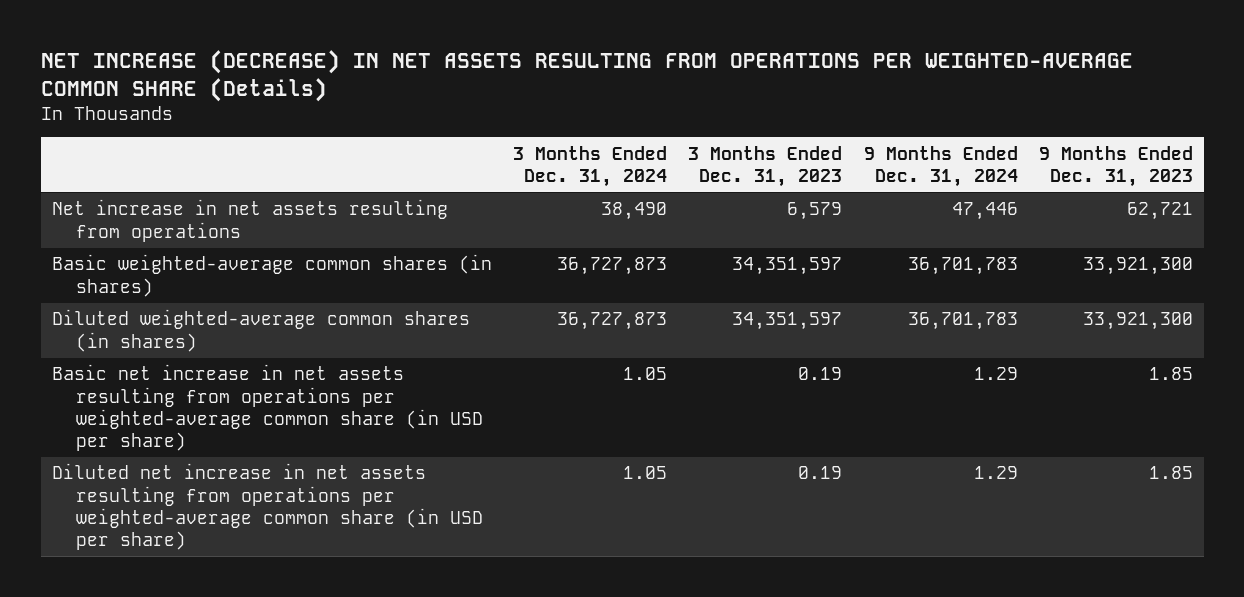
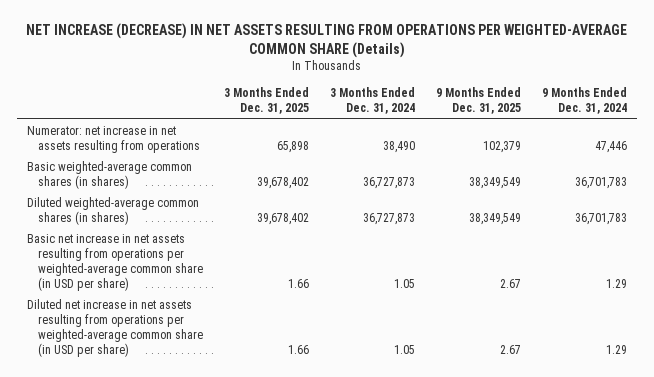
- | 3 Months Ended Dec. 31, 2024 | 3 Months Ended Dec. 31, 2023 | 9 Months Ended Dec. 31, 2024 | 9 Months Ended Dec. 31, 2023
+ | 3 Months Ended Dec. 31, 2025 | 3 Months Ended Dec. 31, 2024 | 9 Months Ended Dec. 31, 2025 | 9 Months Ended Dec. 31, 2024
- Net increase in net assets resulting from operations | 38,490 | 6,579 | 47,446 | 62,721
+ Numerator: net increase in net assets resulting from operations | 65,898 | 38,490 | 102,379 | 47,446

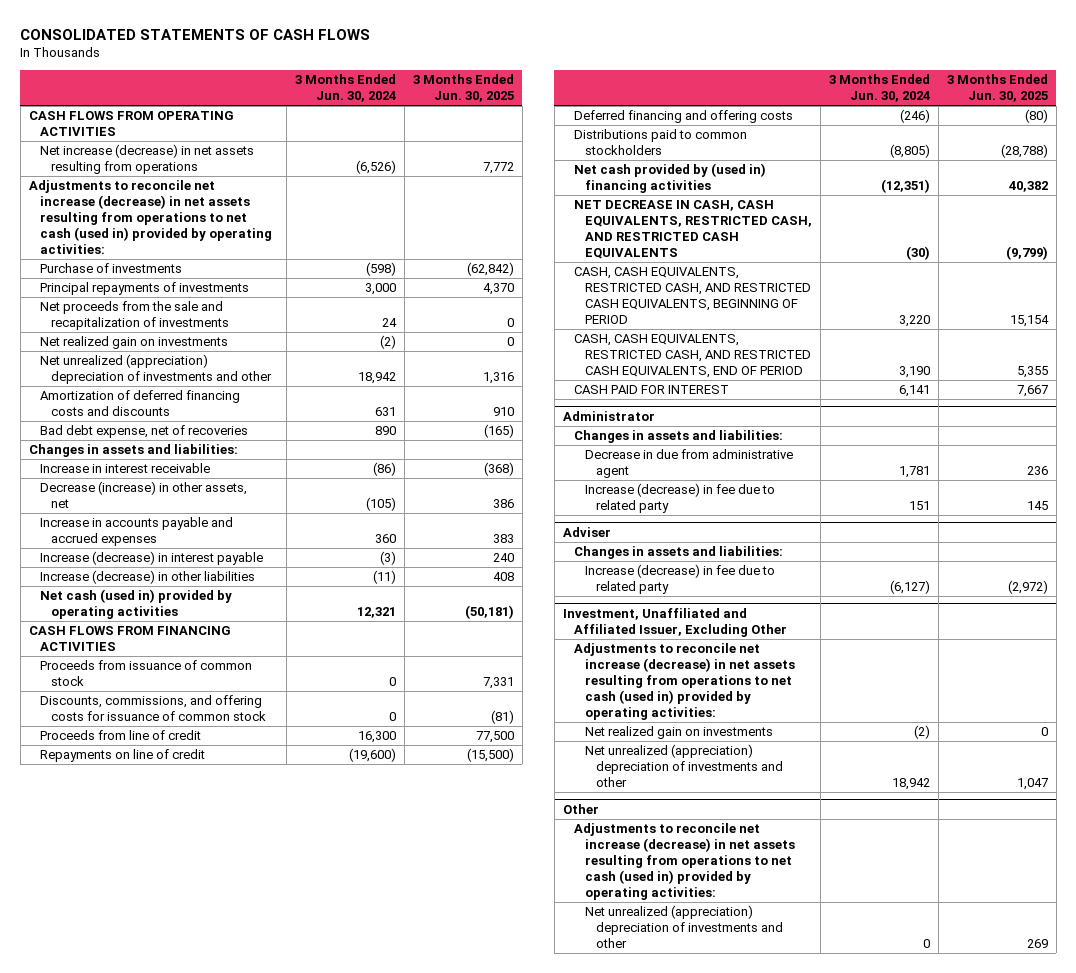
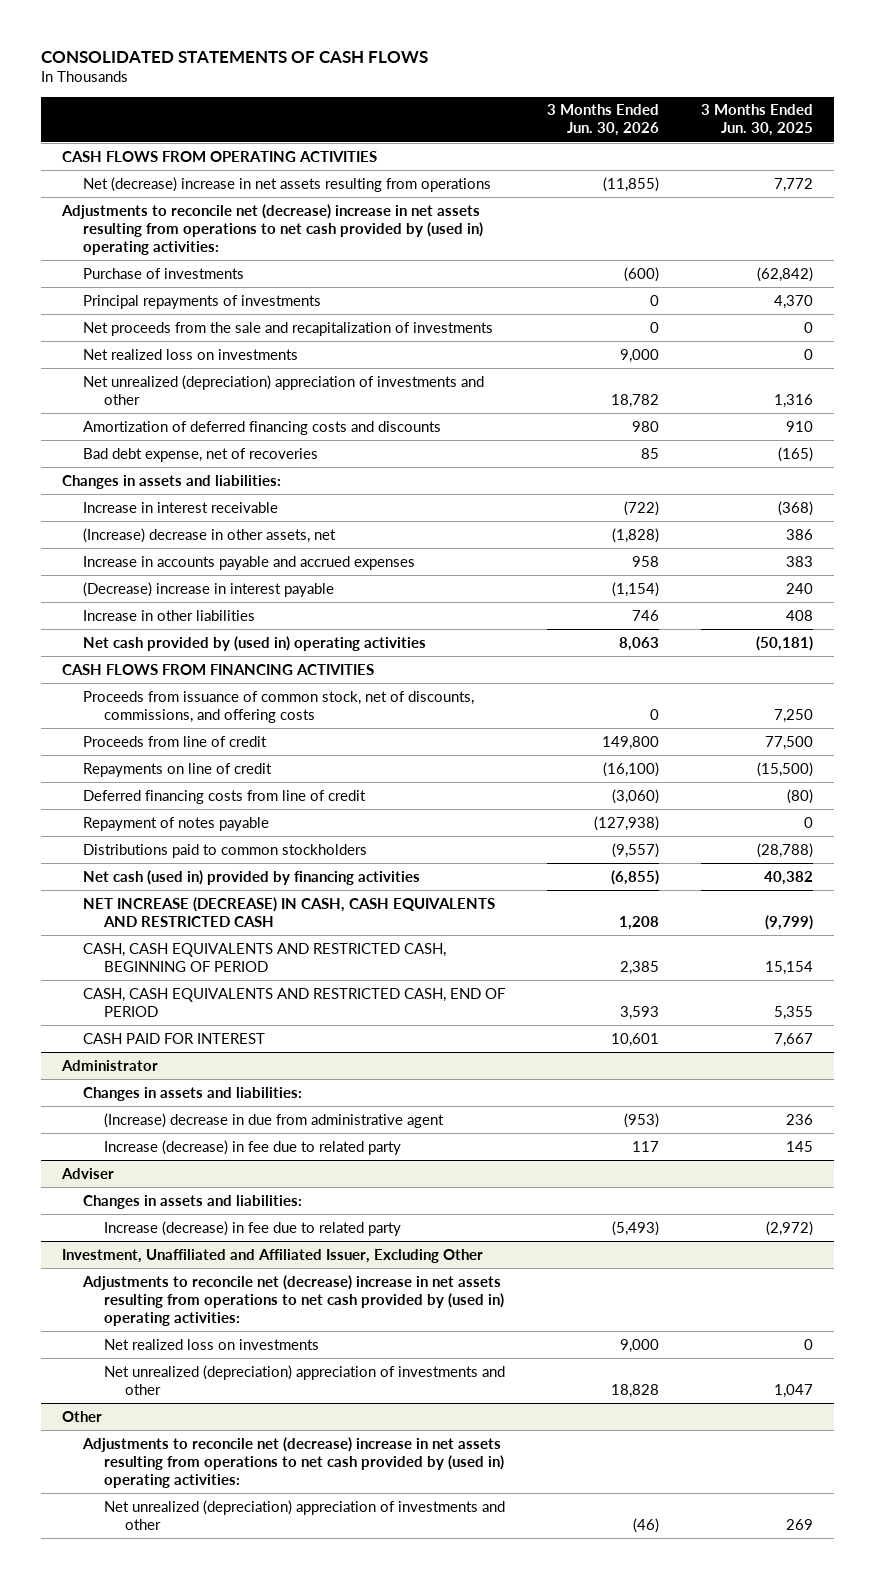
- | 3 Months Ended Jun. 30, 2024 | 3 Months Ended Jun. 30, 2025
+ | 3 Months Ended Jun. 30, 2026 | 3 Months Ended Jun. 30, 2025
- Net increase (decrease) in net assets resulting from operations | (6,526) | 7,772
- Adjustments to reconcile net increase (decrease) in net assets resulting from operations to net cash (used in) provided by operating activities:
+ Net (decrease) increase in net assets resulting from operations | (11,855) | 7,772
+ Adjustments to reconcile net (decrease) increase in net assets resulting from operations to net cash provided by (used in) operating activities:
- Net realized gain on investments | (2) | 0
- Net unrealized (appreciation) depreciation of investments and other | 18,942 | 1,316
+ Net realized loss on investments | 9,000 | 0
+ Net unrealized (depreciation) appreciation of investments and other | 18,782 | 1,316
- Decrease (increase) in other assets, net | (105) | 386
+ (Increase) decrease in other assets, net | (1,828) | 386
- Increase (decrease) in interest payable | (3) | 240
- Increase (decrease) in other liabilities | (11) | 408
- Net cash (used in) provided by operating activities | 12,321 | (50,181)
+ (Decrease) increase in interest payable | (1,154) | 240
+ Increase in other liabilities | 746 | 408
+ Net cash provided by (used in) operating activities | 8,063 | (50,181)
- Proceeds from issuance of common stock | 0 | 7,331
- Discounts, commissions, and offering costs for issuance of common stock | 0 | (81)
+ Proceeds from issuance of common stock, net of discounts, commissions, and offering costs | 0 | 7,250
- Deferred financing and offering costs | (246) | (80)
+ Deferred financing costs from line of credit | (3,060) | (80)
+ Repayment of notes payable | (127,938) | 0
- Net cash provided by (used in) financing activities | (12,351) | 40,382
- NET DECREASE IN CASH, CASH EQUIVALENTS, RESTRICTED CASH, AND RESTRICTED CASH EQUIVALENTS | (30) | (9,799)
- CASH, CASH EQUIVALENTS, RESTRICTED CASH, AND RESTRICTED CASH EQUIVALENTS, BEGINNING OF PERIOD | 3,220 | 15,154
- CASH, CASH EQUIVALENTS, RESTRICTED CASH, AND RESTRICTED CASH EQUIVALENTS, END OF PERIOD | 3,190 | 5,355
+ Net cash (used in) provided by financing activities | (6,855) | 40,382
+ NET INCREASE (DECREASE) IN CASH, CASH EQUIVALENTS AND RESTRICTED CASH | 1,208 | (9,799)
+ CASH, CASH EQUIVALENTS AND RESTRICTED CASH, BEGINNING OF PERIOD | 2,385 | 15,154
+ CASH, CASH EQUIVALENTS AND RESTRICTED CASH, END OF PERIOD | 3,593 | 5,355
@ Administrator
- Decrease in due from administrative agent | 1,781 | 236
+ (Increase) decrease in due from administrative agent | (953) | 236
@ Investment, Unaffiliated and Affiliated Issuer, Excluding Other
- Adjustments to reconcile net increase (decrease) in net assets resulting from operations to net cash (used in) provided by operating activities:
- Net realized gain on investments | (2) | 0
- Net unrealized (appreciation) depreciation of investments and other | 18,942 | 1,047
+ Adjustments to reconcile net (decrease) increase in net assets resulting from operations to net cash provided by (used in) operating activities:
+ Net realized loss on investments | 9,000 | 0
+ Net unrealized (depreciation) appreciation of investments and other | 18,828 | 1,047
@ Other
- Adjustments to reconcile net increase (decrease) in net assets resulting from operations to net cash (used in) provided by operating activities:
- Net unrealized (appreciation) depreciation of investments and other | 0 | 269
+ Adjustments to reconcile net (decrease) increase in net assets resulting from operations to net cash provided by (used in) operating activities:
+ Net unrealized (depreciation) appreciation of investments and other | (46) | 269

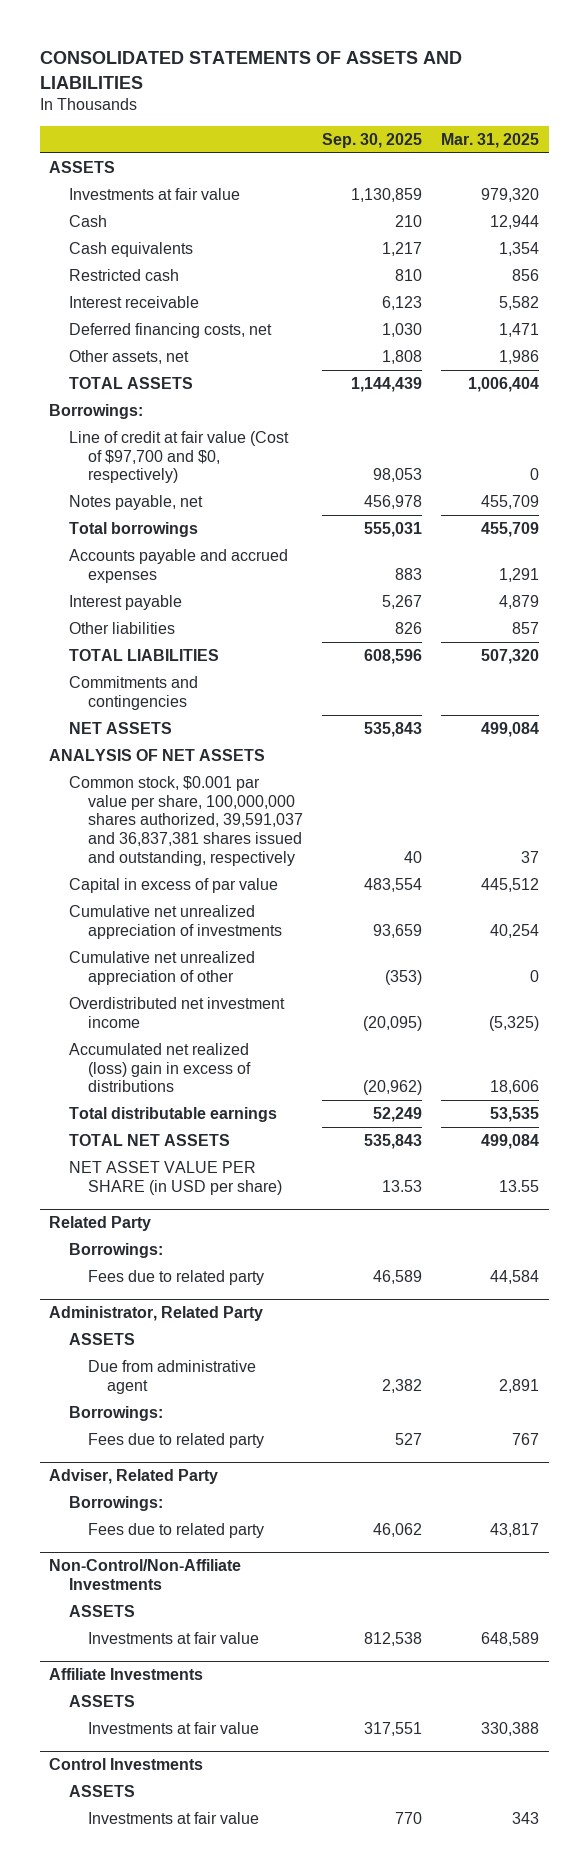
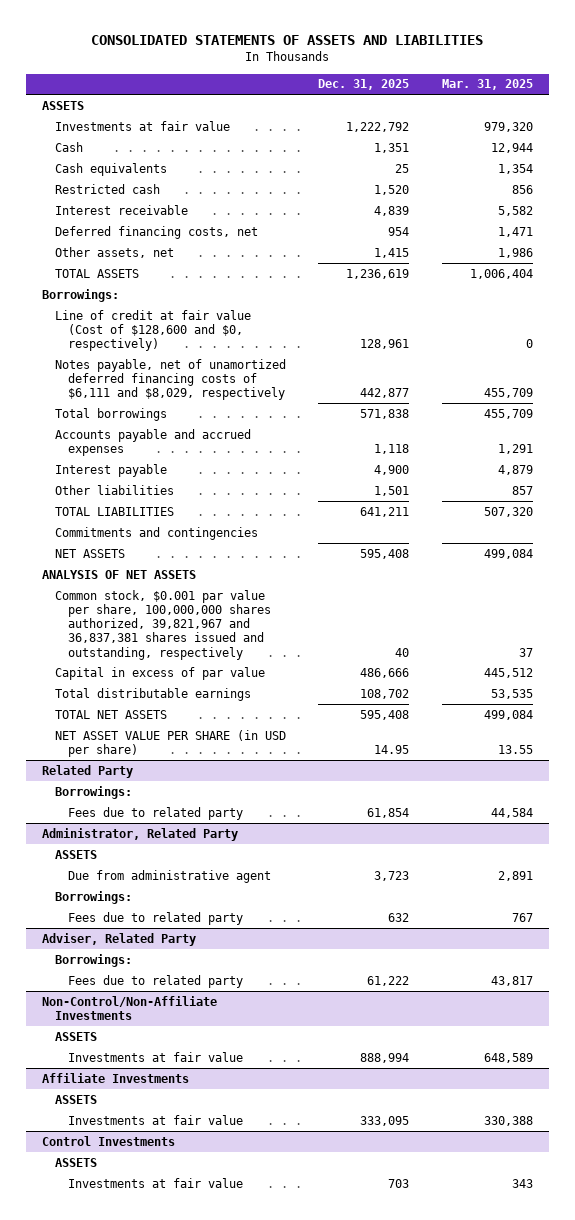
- | Sep. 30, 2025 | Mar. 31, 2025
+ | Dec. 31, 2025 | Mar. 31, 2025
- Line of credit at fair value (Cost of $97,700 and $0, respectively) | 98,053 | 0
- Notes payable, net | 456,978 | 455,709
+ Line of credit at fair value (Cost of $128,600 and $0, respectively) | 128,961 | 0
+ Notes payable, net of unamortized deferred financing costs of $6,111 and $8,029, respectively | 442,877 | 455,709
- Common stock, $0.001 par value per share, 100,000,000 shares authorized, 39,591,037 and 36,837,381 shares issued and outstanding, respectively | 40 | 37
+ Common stock, $0.001 par value per share, 100,000,000 shares authorized, 39,821,967 and 36,837,381 shares issued and outstanding, respectively | 40 | 37
- Cumulative net unrealized appreciation of investments | 93,659 | 40,254
- Cumulative net unrealized appreciation of other | (353) | 0
- Overdistributed net investment income | (20,095) | (5,325)
- Accumulated net realized (loss) gain in excess of distributions | (20,962) | 18,606

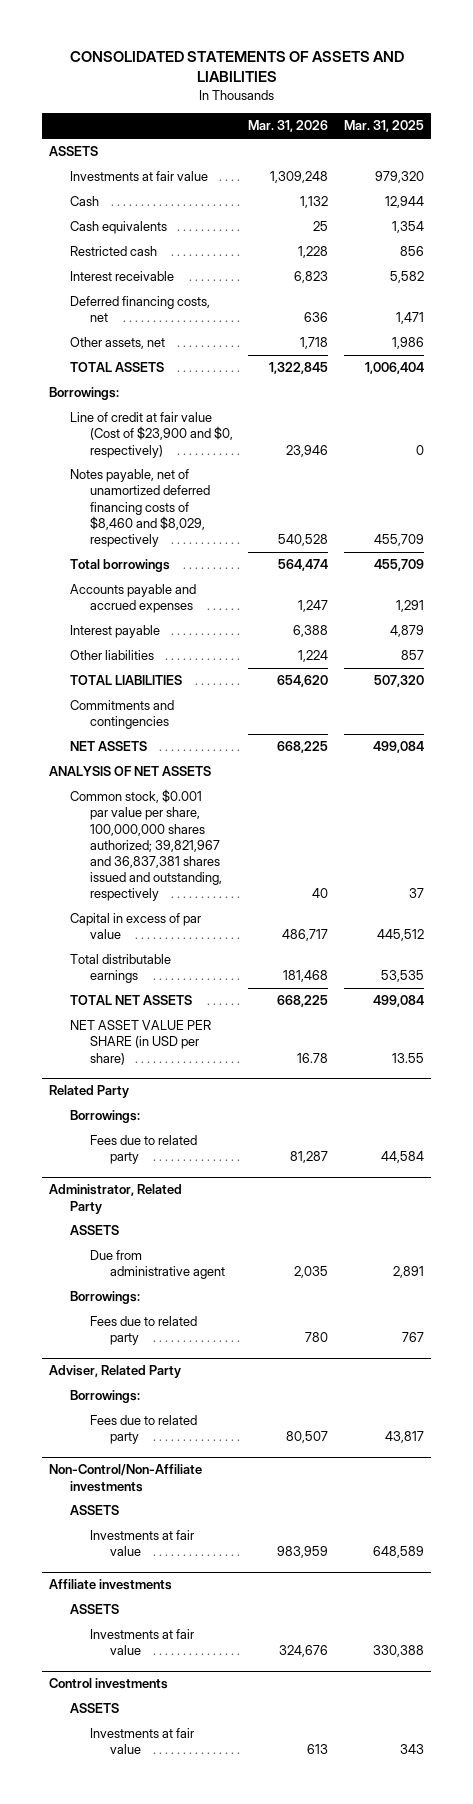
- | Dec. 31, 2025 | Mar. 31, 2025
+ | Mar. 31, 2026 | Mar. 31, 2025
- Line of credit at fair value (Cost of $128,600 and $0, respectively) | 128,961 | 0
- Notes payable, net of unamortized deferred financing costs of $6,111 and $8,029, respectively | 442,877 | 455,709
+ Line of credit at fair value (Cost of $23,900 and $0, respectively) | 23,946 | 0
+ Notes payable, net of unamortized deferred financing costs of $8,460 and $8,029, respectively | 540,528 | 455,709
- Common stock, $0.001 par value per share, 100,000,000 shares authorized, 39,821,967 and 36,837,381 shares issued and outstanding, respectively | 40 | 37
+ Common stock, $0.001 par value per share, 100,000,000 shares authorized; 39,821,967 and 36,837,381 shares issued and outstanding, respectively | 40 | 37
- Non-Control/Non-Affiliate Investments
+ Non-Control/Non-Affiliate investments
- Affiliate Investments
+ Affiliate investments
- Control Investments
+ Control investments

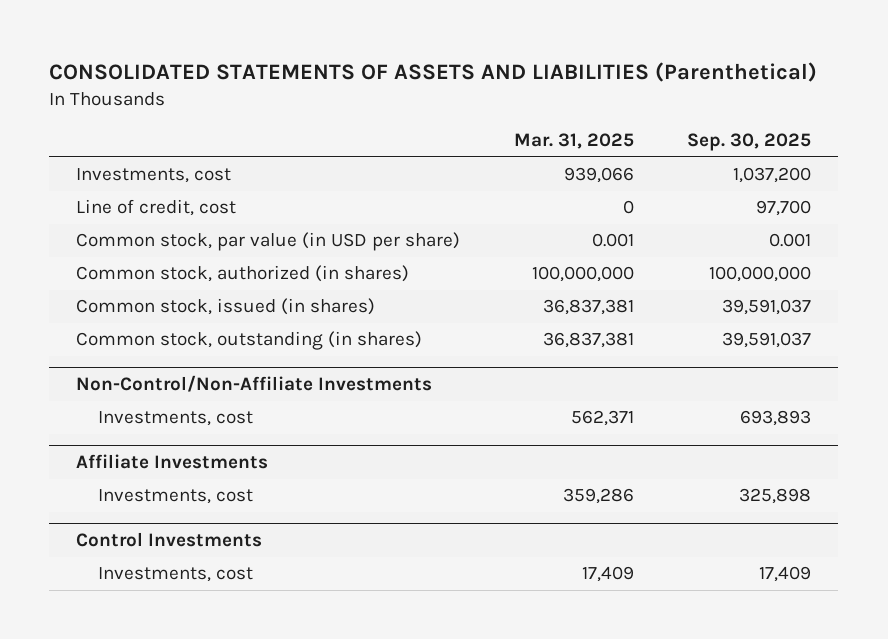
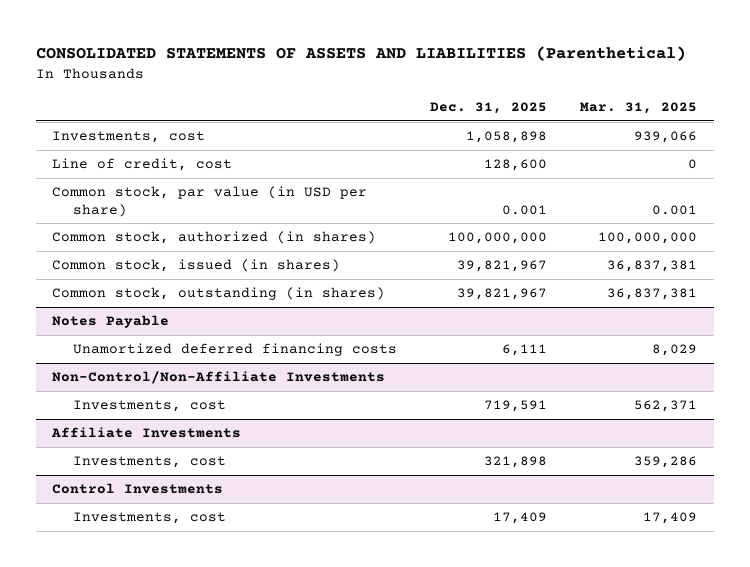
- | Mar. 31, 2025 | Sep. 30, 2025
+ | Dec. 31, 2025 | Mar. 31, 2025
+ Notes Payable
+ Unamortized deferred financing costs | 6,111 | 8,029

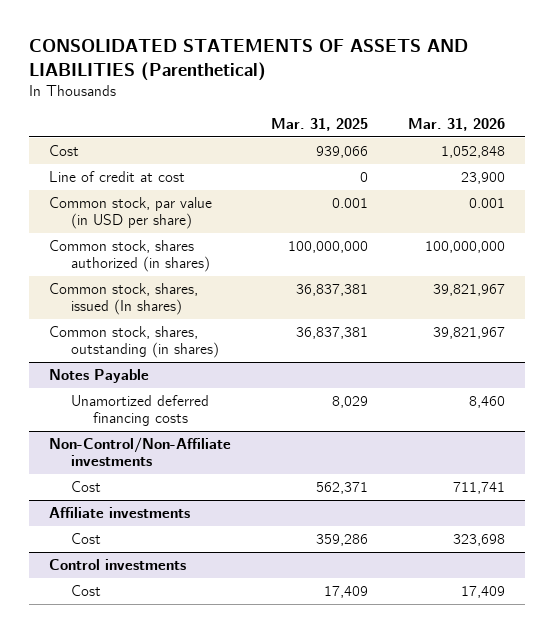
- | Dec. 31, 2025 | Mar. 31, 2025
+ | Mar. 31, 2025 | Mar. 31, 2026
- Investments, cost | 1,058,898 | 939,066
- Line of credit, cost | 128,600 | 0
+ Cost | 939,066 | 1,052,848
+ Line of credit at cost | 0 | 23,900
- Common stock, authorized (in shares) | 100,000,000 | 100,000,000
- Common stock, issued (in shares) | 39,821,967 | 36,837,381
- Common stock, outstanding (in shares) | 39,821,967 | 36,837,381
+ Common stock, shares authorized (in shares) | 100,000,000 | 100,000,000
+ Common stock, shares, issued (In shares) | 36,837,381 | 39,821,967
+ Common stock, shares, outstanding (in shares) | 36,837,381 | 39,821,967
- Non-Control/Non-Affiliate Investments
- Investments, cost | 719,591 | 562,371
- Affiliate Investments
- Investments, cost | 321,898 | 359,286
- Control Investments
- Investments, cost | 17,409 | 17,409
+ Non-Control/Non-Affiliate investments
+ Cost | 562,371 | 711,741
+ Affiliate investments
+ Cost | 359,286 | 323,698
+ Control investments
+ Cost | 17,409 | 17,409

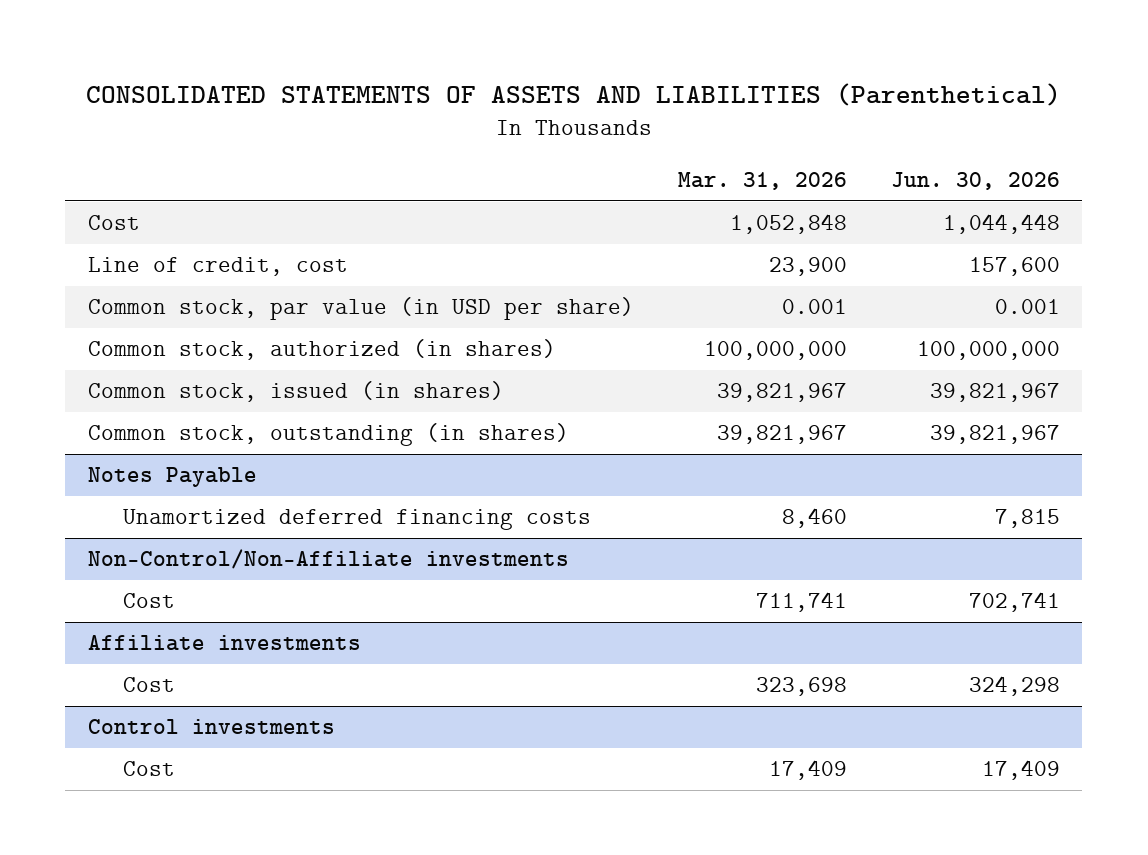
- | Mar. 31, 2025 | Mar. 31, 2026
+ | Mar. 31, 2026 | Jun. 30, 2026
- Line of credit at cost | 0 | 23,900
+ Line of credit, cost | 23,900 | 157,600
- Common stock, shares authorized (in shares) | 100,000,000 | 100,000,000
- Common stock, shares, issued (In shares) | 36,837,381 | 39,821,967
- Common stock, shares, outstanding (in shares) | 36,837,381 | 39,821,967
+ Common stock, authorized (in shares) | 100,000,000 | 100,000,000
+ Common stock, issued (in shares) | 39,821,967 | 39,821,967
+ Common stock, outstanding (in shares) | 39,821,967 | 39,821,967

